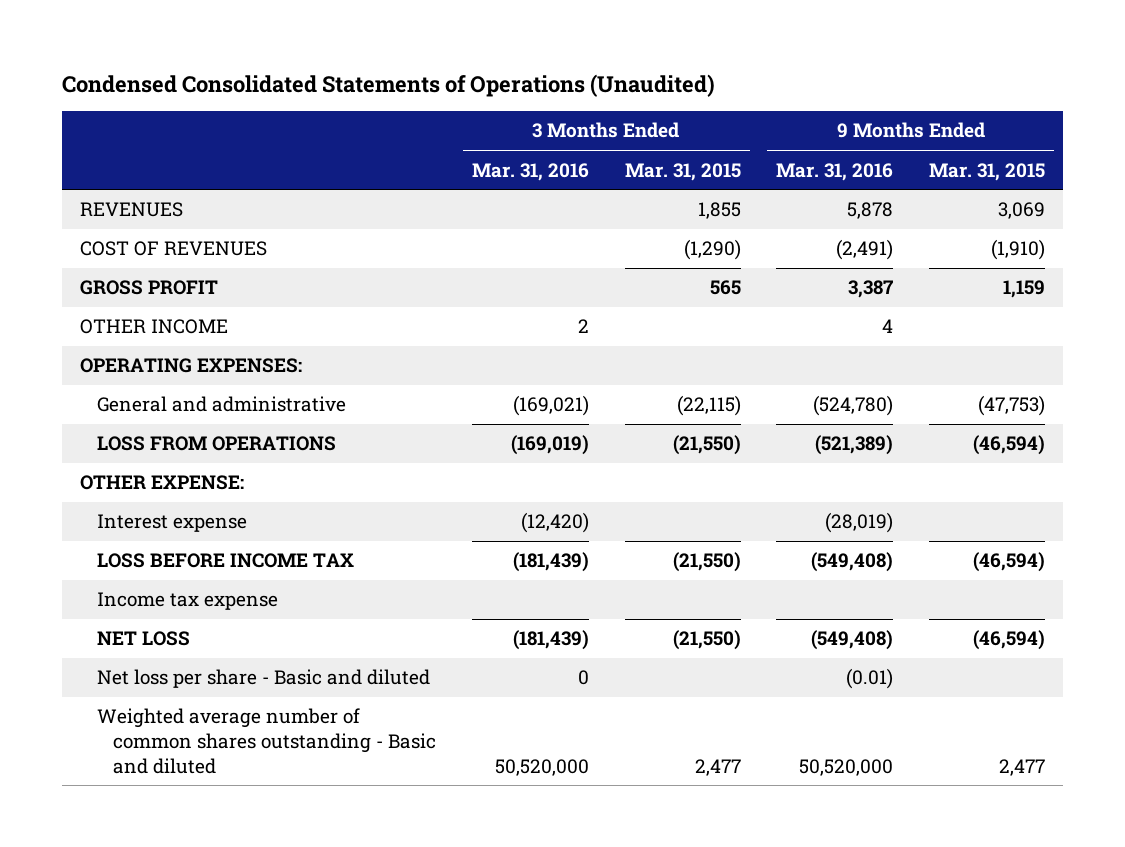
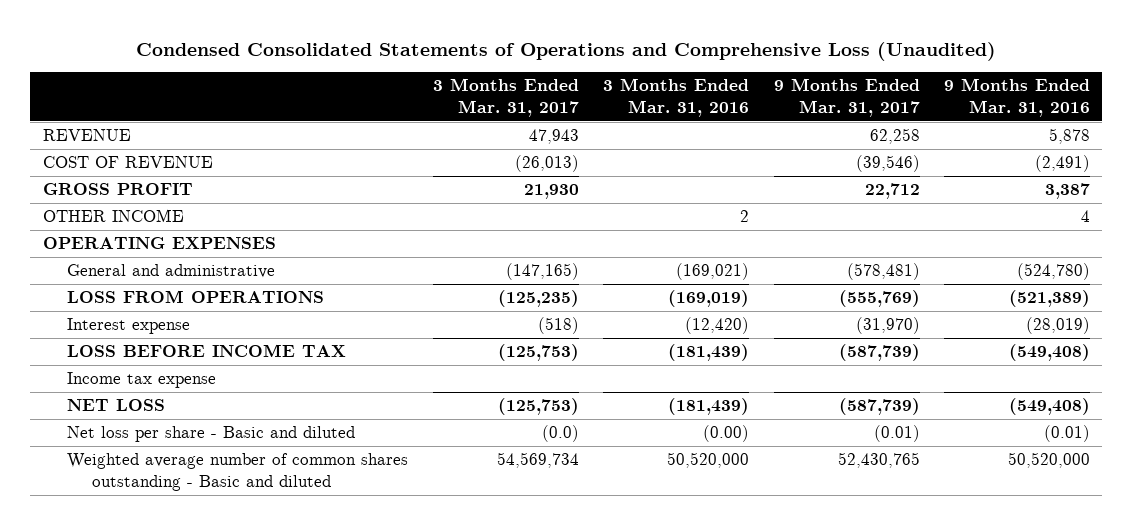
- Condensed Consolidated Statements of Operations (Unaudited)
+ Condensed Consolidated Statements of Operations and Comprehensive Loss (Unaudited)
- | 3 Months Ended Mar. 31, 2016 | 3 Months Ended Mar. 31, 2015 | 9 Months Ended Mar. 31, 2016 | 9 Months Ended Mar. 31, 2015
+ | 3 Months Ended Mar. 31, 2017 | 3 Months Ended Mar. 31, 2016 | 9 Months Ended Mar. 31, 2017 | 9 Months Ended Mar. 31, 2016
- REVENUES | | 1,855 | 5,878 | 3,069
- COST OF REVENUES | | (1,290) | (2,491) | (1,910)
+ REVENUE | 47,943 | | 62,258 | 5,878
+ COST OF REVENUE | (26,013) | | (39,546) | (2,491)
- OPERATING EXPENSES:
+ OPERATING EXPENSES
- OTHER EXPENSE:
- Net loss per share - Basic and diluted | 0 | | (0.01) |
+ Net loss per share - Basic and diluted | (0.0) | (0.00) | (0.01) | (0.01)

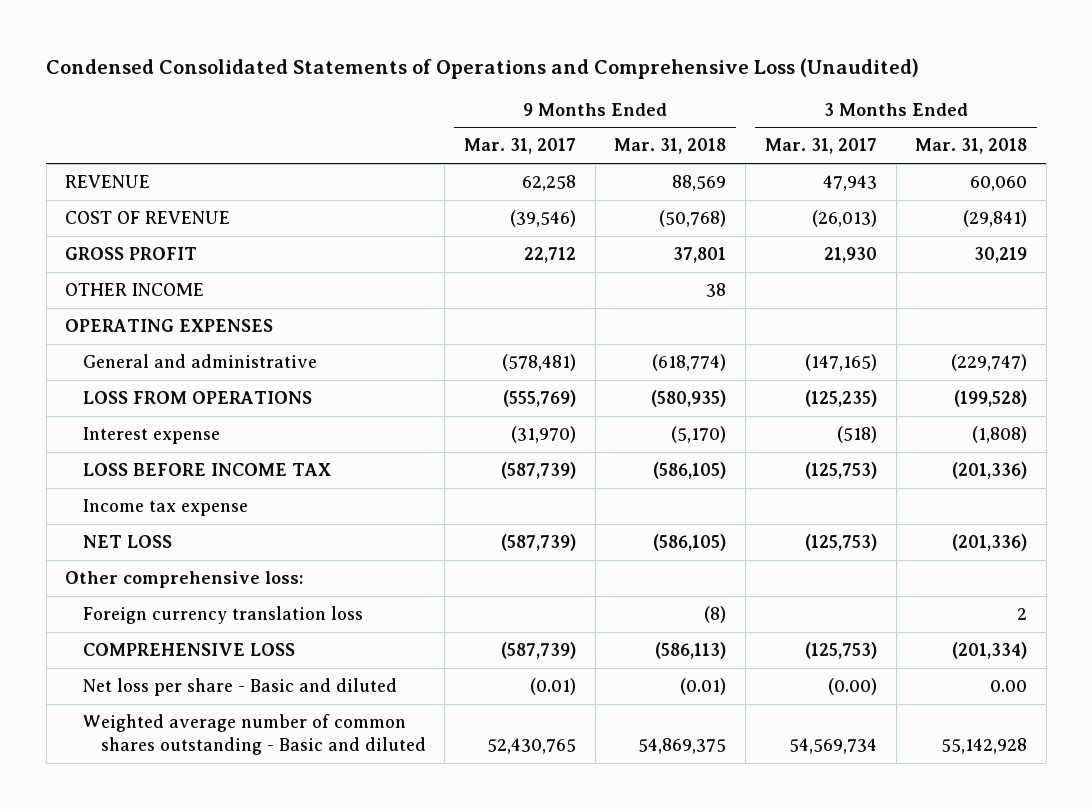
- | 3 Months Ended Mar. 31, 2017 | 3 Months Ended Mar. 31, 2016 | 9 Months Ended Mar. 31, 2017 | 9 Months Ended Mar. 31, 2016
+ | 9 Months Ended Mar. 31, 2017 | 9 Months Ended Mar. 31, 2018 | 3 Months Ended Mar. 31, 2017 | 3 Months Ended Mar. 31, 2018
- Net loss per share - Basic and diluted | (0.0) | (0.00) | (0.01) | (0.01)
+ Other comprehensive loss:
+ Foreign currency translation loss | | (8) | | 2
+ COMPREHENSIVE LOSS | (587,739) | (586,113) | (125,753) | (201,334)
+ Net loss per share - Basic and diluted | (0.01) | (0.01) | (0.00) | 0.00

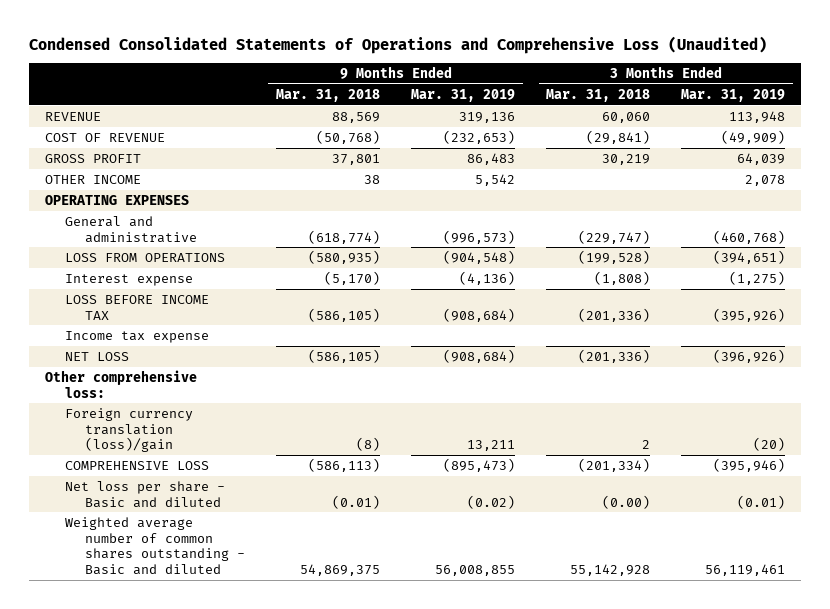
- | 9 Months Ended Mar. 31, 2017 | 9 Months Ended Mar. 31, 2018 | 3 Months Ended Mar. 31, 2017 | 3 Months Ended Mar. 31, 2018
+ | 9 Months Ended Mar. 31, 2018 | 9 Months Ended Mar. 31, 2019 | 3 Months Ended Mar. 31, 2018 | 3 Months Ended Mar. 31, 2019
- Foreign currency translation loss | | (8) | | 2
+ Foreign currency translation (loss)/gain | (8) | 13,211 | 2 | (20)
- Net loss per share - Basic and diluted | (0.01) | (0.01) | (0.00) | 0.00
+ Net loss per share - Basic and diluted | (0.01) | (0.02) | (0.00) | (0.01)

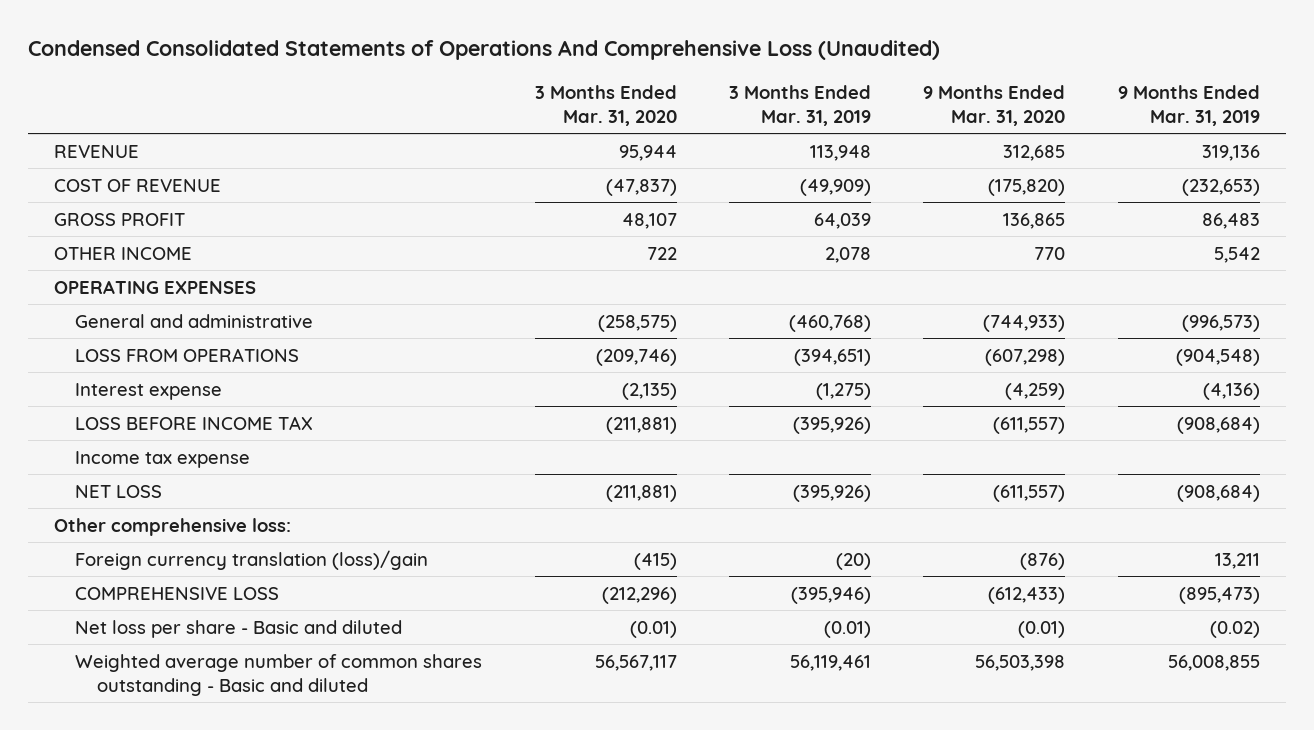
- Condensed Consolidated Statements of Operations and Comprehensive Loss (Unaudited)
+ Condensed Consolidated Statements of Operations And Comprehensive Loss (Unaudited)
- | 9 Months Ended Mar. 31, 2018 | 9 Months Ended Mar. 31, 2019 | 3 Months Ended Mar. 31, 2018 | 3 Months Ended Mar. 31, 2019
+ | 3 Months Ended Mar. 31, 2020 | 3 Months Ended Mar. 31, 2019 | 9 Months Ended Mar. 31, 2020 | 9 Months Ended Mar. 31, 2019
- NET LOSS | (586,105) | (908,684) | (201,336) | (396,926)
+ NET LOSS | (211,881) | (395,926) | (611,557) | (908,684)

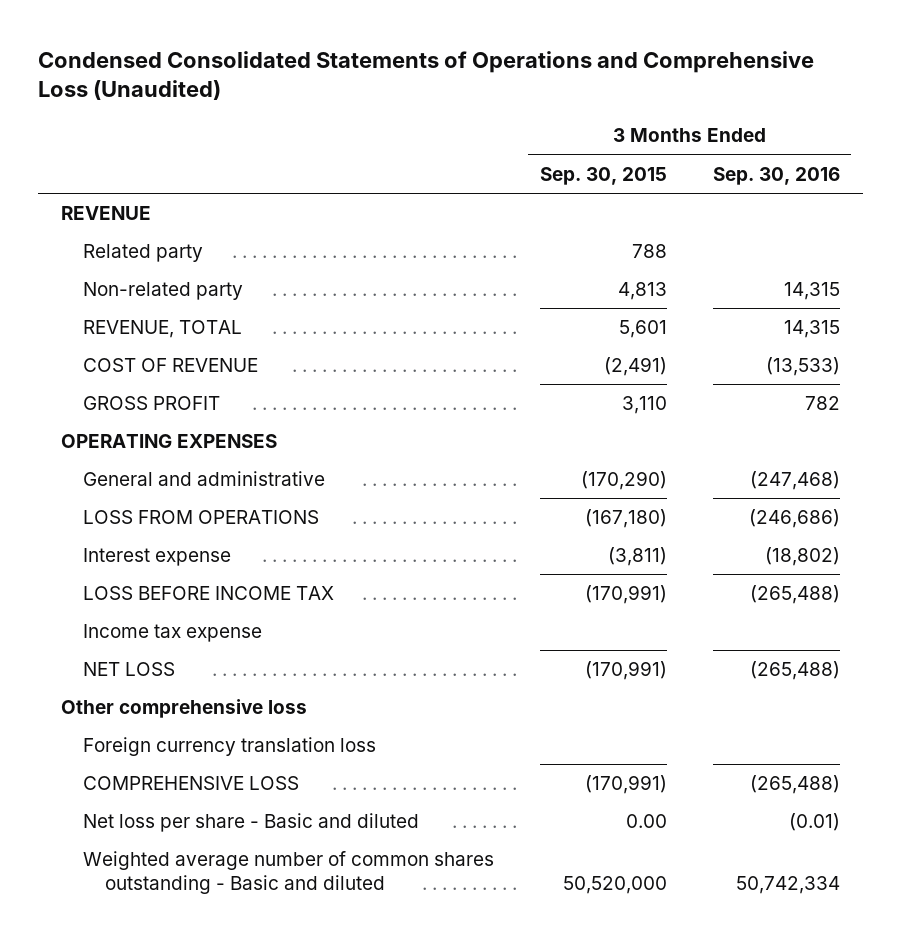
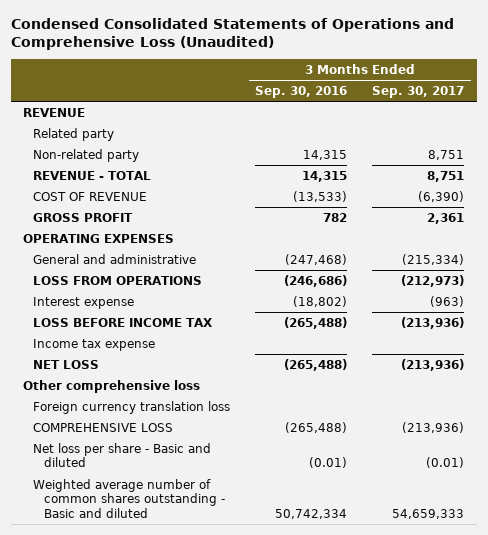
- | 3 Months Ended Sep. 30, 2015 | 3 Months Ended Sep. 30, 2016
+ | 3 Months Ended Sep. 30, 2016 | 3 Months Ended Sep. 30, 2017
- REVENUE, TOTAL | 5,601 | 14,315
+ REVENUE - TOTAL | 14,315 | 8,751

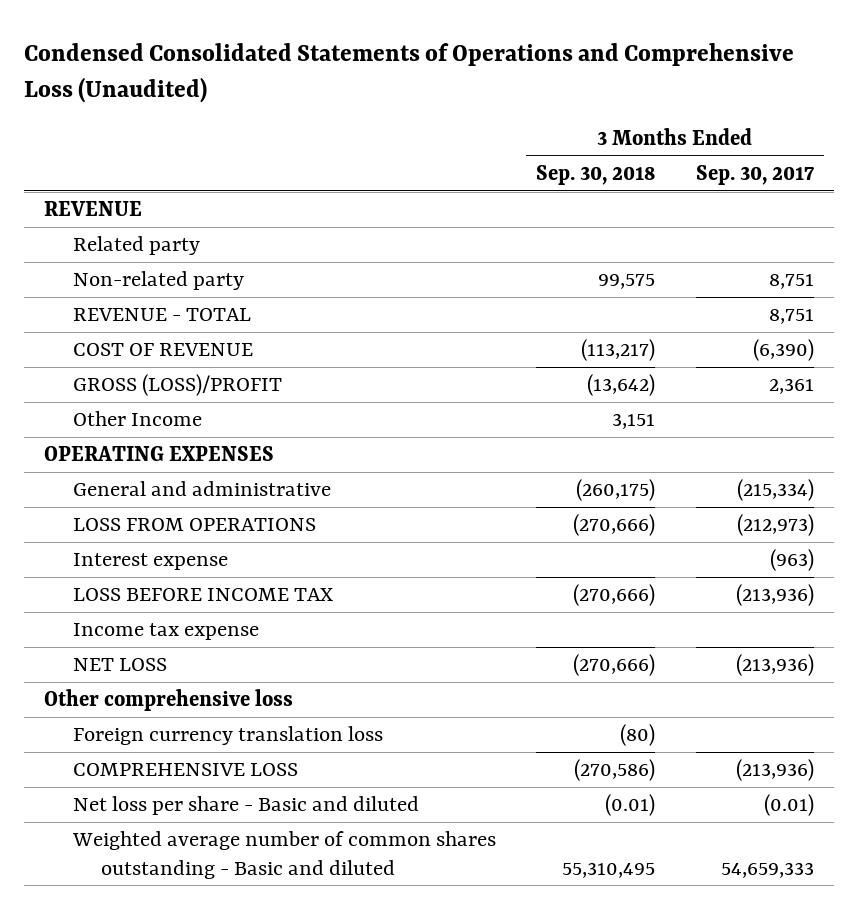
- | 3 Months Ended Sep. 30, 2016 | 3 Months Ended Sep. 30, 2017
+ | 3 Months Ended Sep. 30, 2018 | 3 Months Ended Sep. 30, 2017
- GROSS PROFIT | 782 | 2,361
+ GROSS (LOSS)/PROFIT | (13,642) | 2,361
+ Other Income | 3,151 |

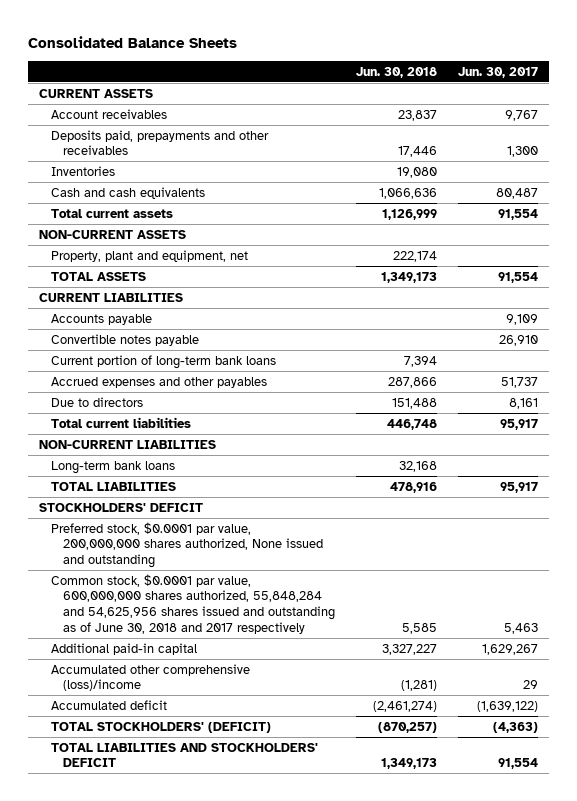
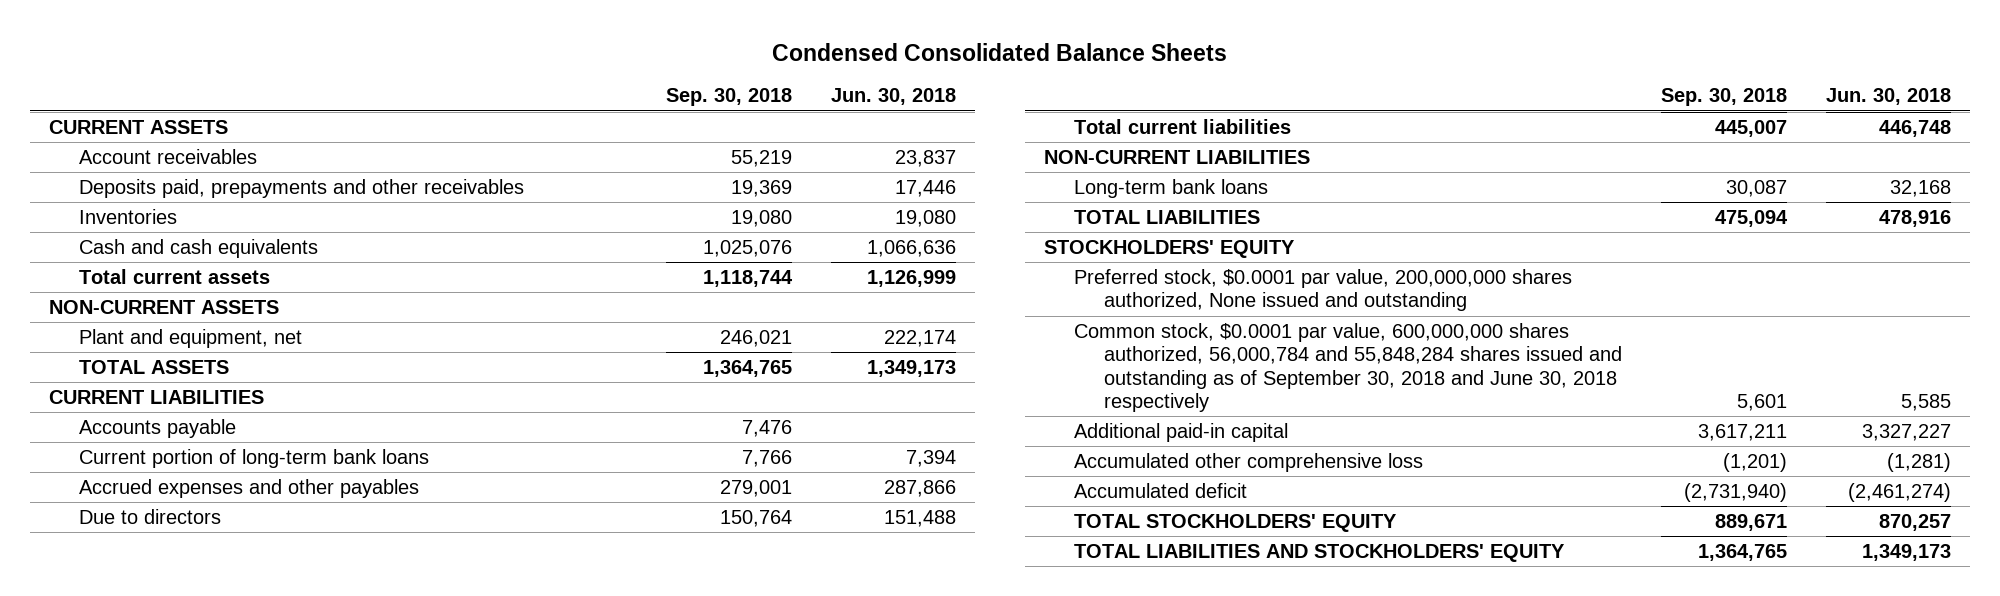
- Consolidated Balance Sheets
+ Condensed Consolidated Balance Sheets
- | Jun. 30, 2018 | Jun. 30, 2017
+ | Sep. 30, 2018 | Jun. 30, 2018
- Property, plant and equipment, net | 222,174 |
+ Plant and equipment, net | 246,021 | 222,174
- Convertible notes payable | | 26,910
- STOCKHOLDERS' DEFICIT
+ STOCKHOLDERS' EQUITY
- Common stock, $0.0001 par value, 600,000,000 shares authorized, 55,848,284 and 54,625,956 shares issued and outstanding as of June 30, 2018 and 2017 respectively | 5,585 | 5,463
+ Common stock, $0.0001 par value, 600,000,000 shares authorized, 56,000,784 and 55,848,284 shares issued and outstanding as of September 30, 2018 and June 30, 2018 respectively | 5,601 | 5,585
- Accumulated other comprehensive (loss)/income | (1,281) | 29
+ Accumulated other comprehensive loss | (1,201) | (1,281)
- TOTAL STOCKHOLDERS' (DEFICIT) | (870,257) | (4,363)
- TOTAL LIABILITIES AND STOCKHOLDERS' DEFICIT | 1,349,173 | 91,554
+ TOTAL STOCKHOLDERS' EQUITY | 889,671 | 870,257
+ TOTAL LIABILITIES AND STOCKHOLDERS' EQUITY | 1,364,765 | 1,349,173

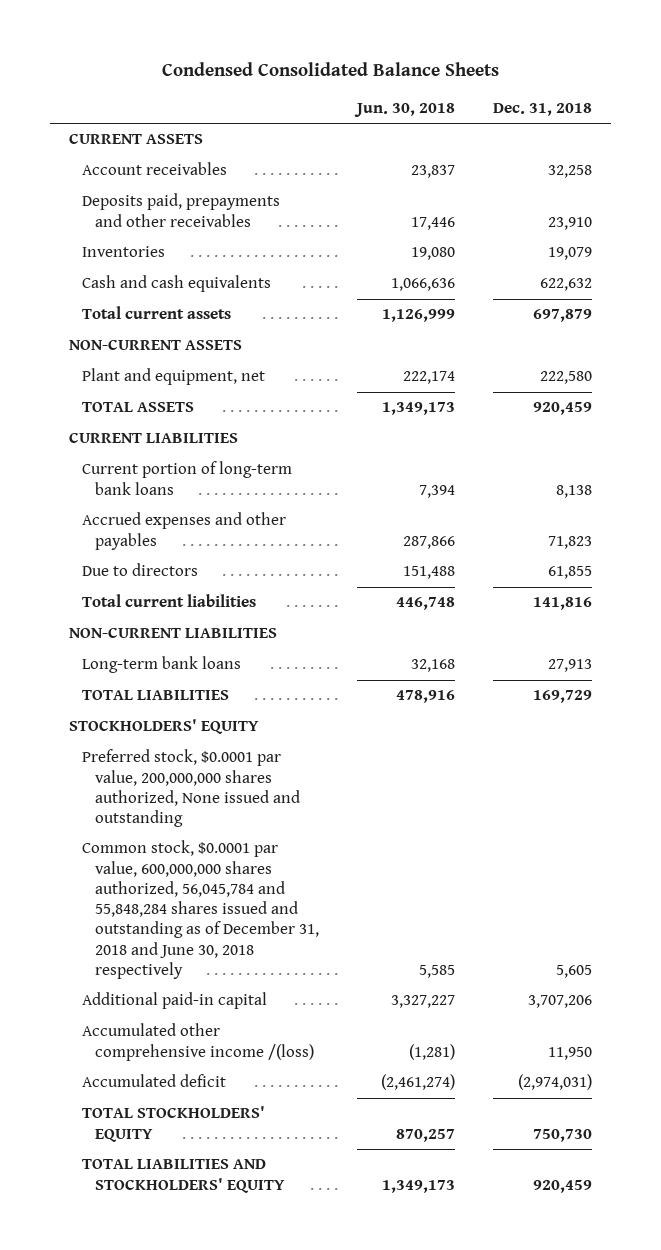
- | Sep. 30, 2018 | Jun. 30, 2018
+ | Jun. 30, 2018 | Dec. 31, 2018
- Accounts payable | 7,476 |
- Common stock, $0.0001 par value, 600,000,000 shares authorized, 56,000,784 and 55,848,284 shares issued and outstanding as of September 30, 2018 and June 30, 2018 respectively | 5,601 | 5,585
+ Common stock, $0.0001 par value, 600,000,000 shares authorized, 56,045,784 and 55,848,284 shares issued and outstanding as of December 31, 2018 and June 30, 2018 respectively | 5,585 | 5,605
- Accumulated other comprehensive loss | (1,201) | (1,281)
+ Accumulated other comprehensive income /(loss) | (1,281) | 11,950

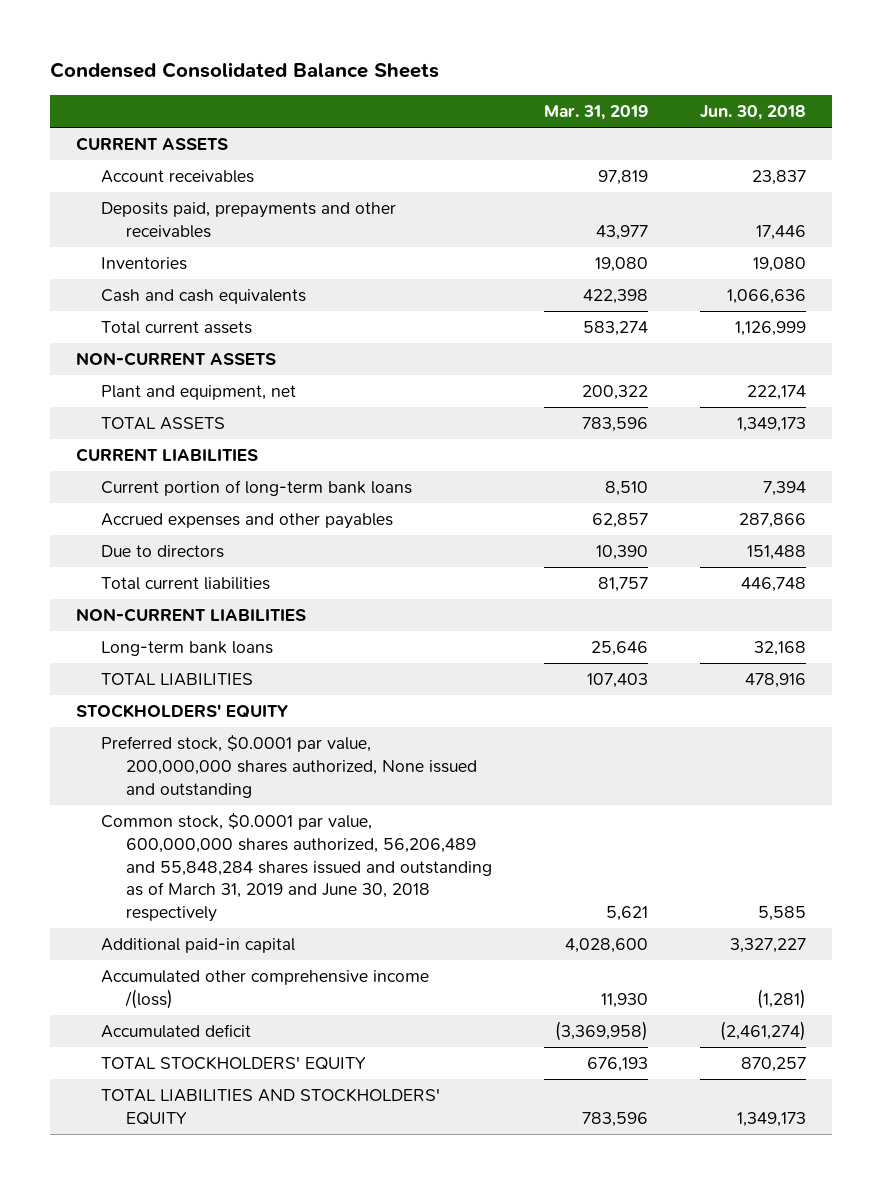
- | Jun. 30, 2018 | Dec. 31, 2018
+ | Mar. 31, 2019 | Jun. 30, 2018
- Common stock, $0.0001 par value, 600,000,000 shares authorized, 56,045,784 and 55,848,284 shares issued and outstanding as of December 31, 2018 and June 30, 2018 respectively | 5,585 | 5,605
+ Common stock, $0.0001 par value, 600,000,000 shares authorized, 56,206,489 and 55,848,284 shares issued and outstanding as of March 31, 2019 and June 30, 2018 respectively | 5,621 | 5,585

